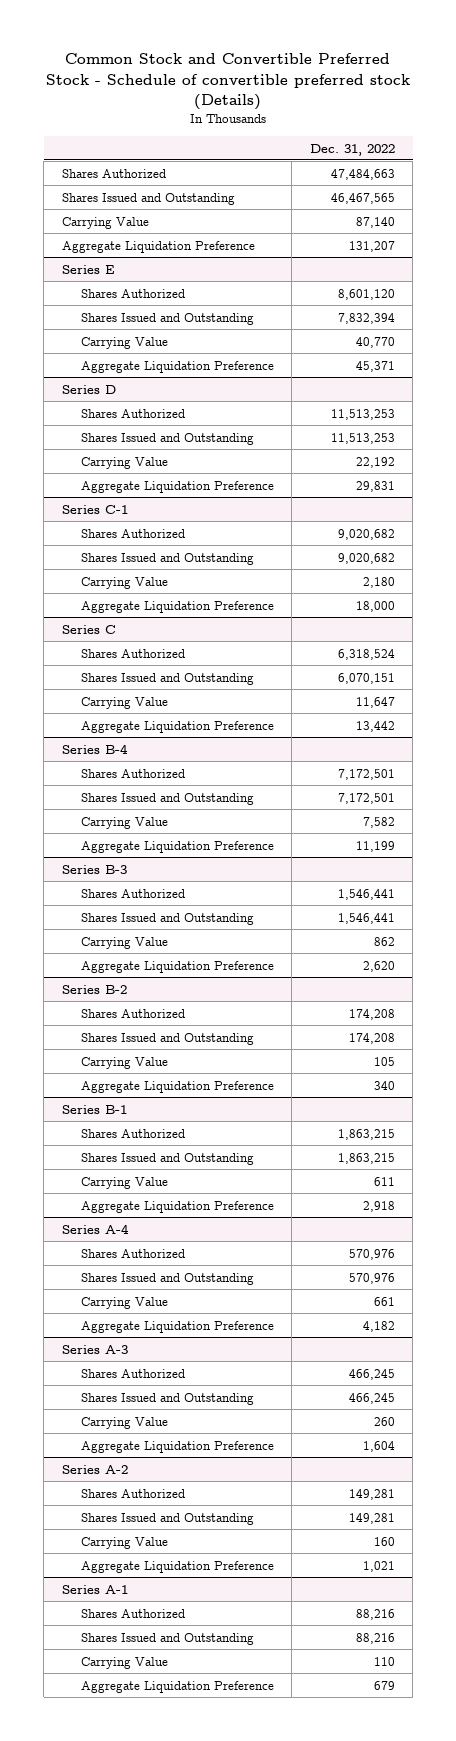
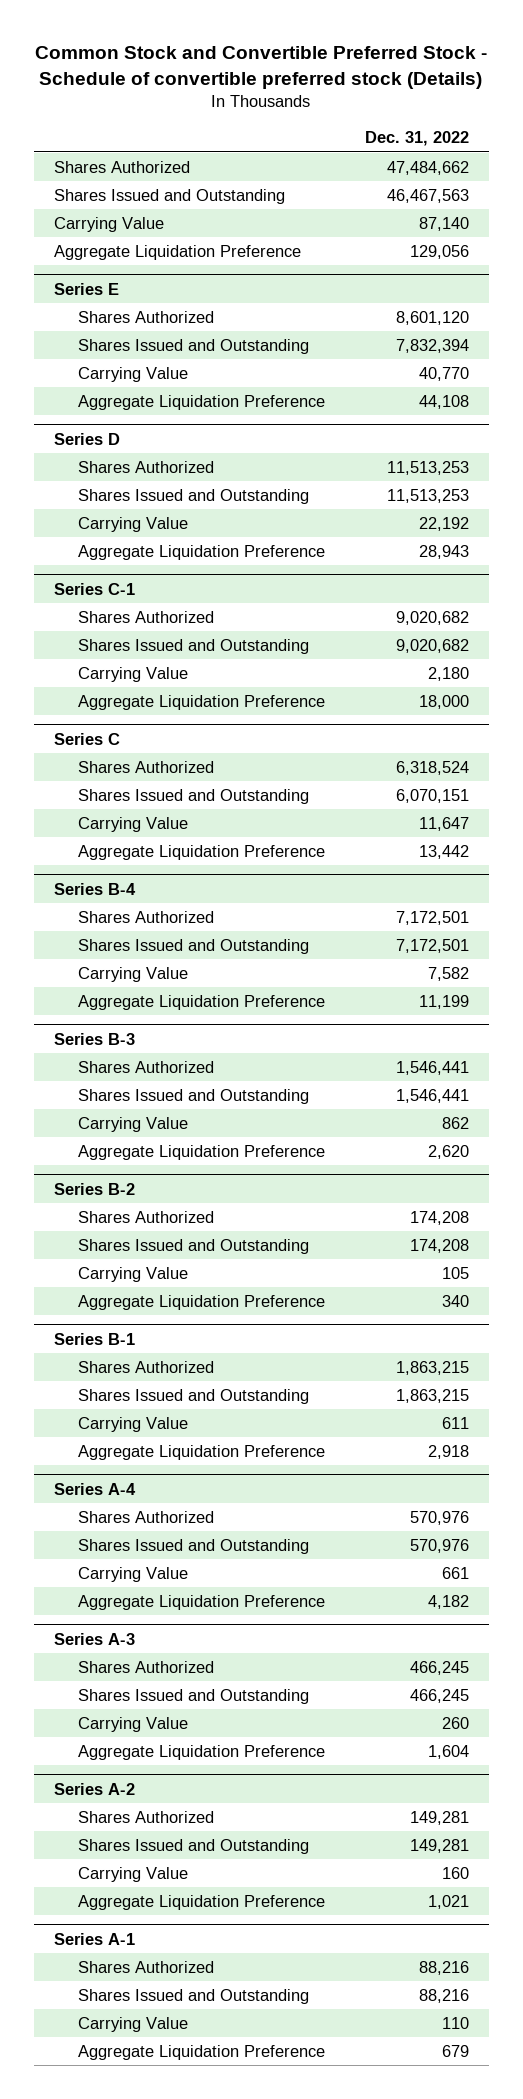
- Shares Authorized | 47,484,663
- Shares Issued and Outstanding | 46,467,565
+ Shares Authorized | 47,484,662
+ Shares Issued and Outstanding | 46,467,563
- Aggregate Liquidation Preference | 131,207
+ Aggregate Liquidation Preference | 129,056
@ Series E
- Aggregate Liquidation Preference | 45,371
+ Aggregate Liquidation Preference | 44,108
@ Series D
- Aggregate Liquidation Preference | 29,831
+ Aggregate Liquidation Preference | 28,943

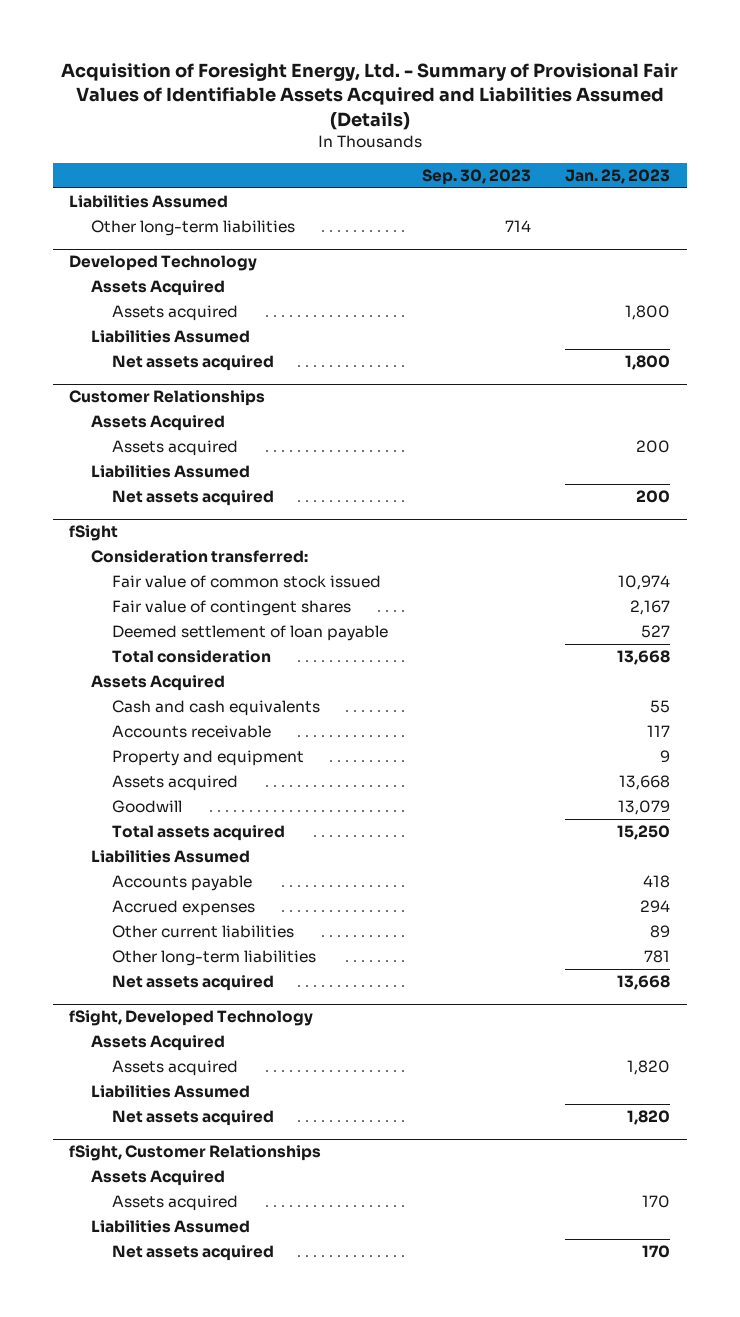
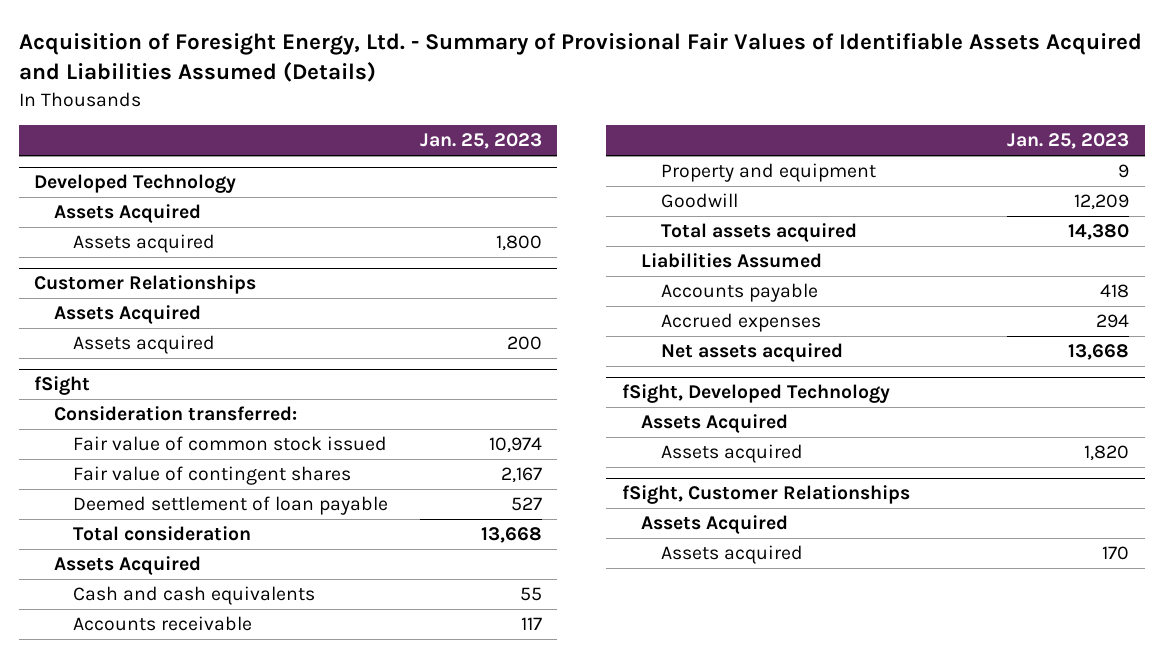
- | Sep. 30, 2023 | Jan. 25, 2023
+ | Jan. 25, 2023
- Liabilities Assumed
- Other long-term liabilities | 714 |
@ Developed Technology
- Liabilities Assumed
- Net assets acquired | | 1,800
@ Customer Relationships
- Liabilities Assumed
- Net assets acquired | | 200
@ fSight
- Assets acquired | | 13,668
- Goodwill | | 13,079
- Total assets acquired | | 15,250
+ Goodwill | 12,209
+ Total assets acquired | 14,380
- Other current liabilities | | 89
- Other long-term liabilities | | 781
@ fSight, Developed Technology
- Liabilities Assumed
- Net assets acquired | | 1,820
@ fSight, Customer Relationships
- Liabilities Assumed
- Net assets acquired | | 170

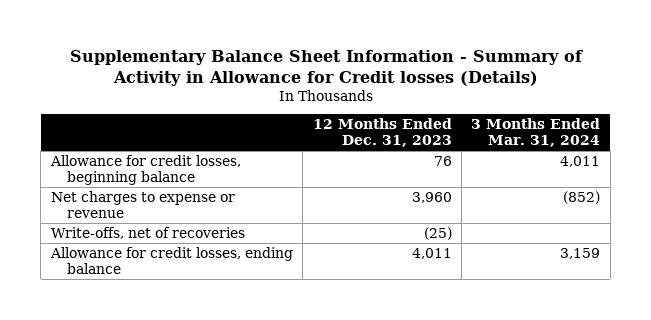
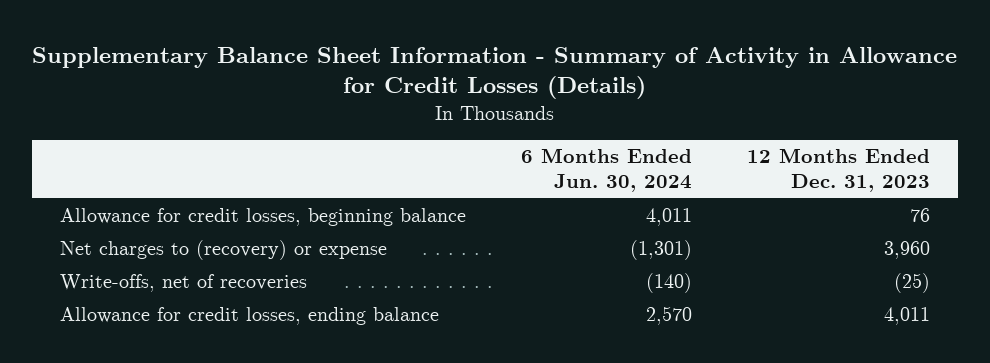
- Supplementary Balance Sheet Information - Summary of Activity in Allowance for Credit losses (Details)
+ Supplementary Balance Sheet Information - Summary of Activity in Allowance for Credit Losses (Details)
- | 12 Months Ended Dec. 31, 2023 | 3 Months Ended Mar. 31, 2024
+ | 6 Months Ended Jun. 30, 2024 | 12 Months Ended Dec. 31, 2023
- Net charges to expense or revenue | 3,960 | (852)
+ Net charges to (recovery) or expense | (1,301) | 3,960

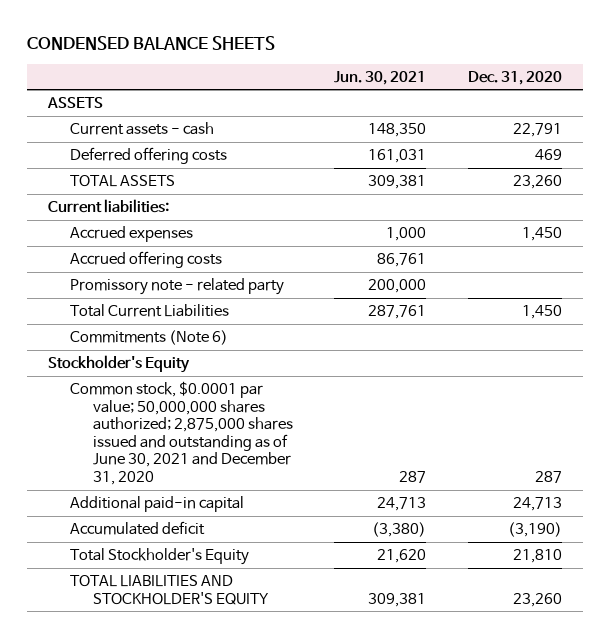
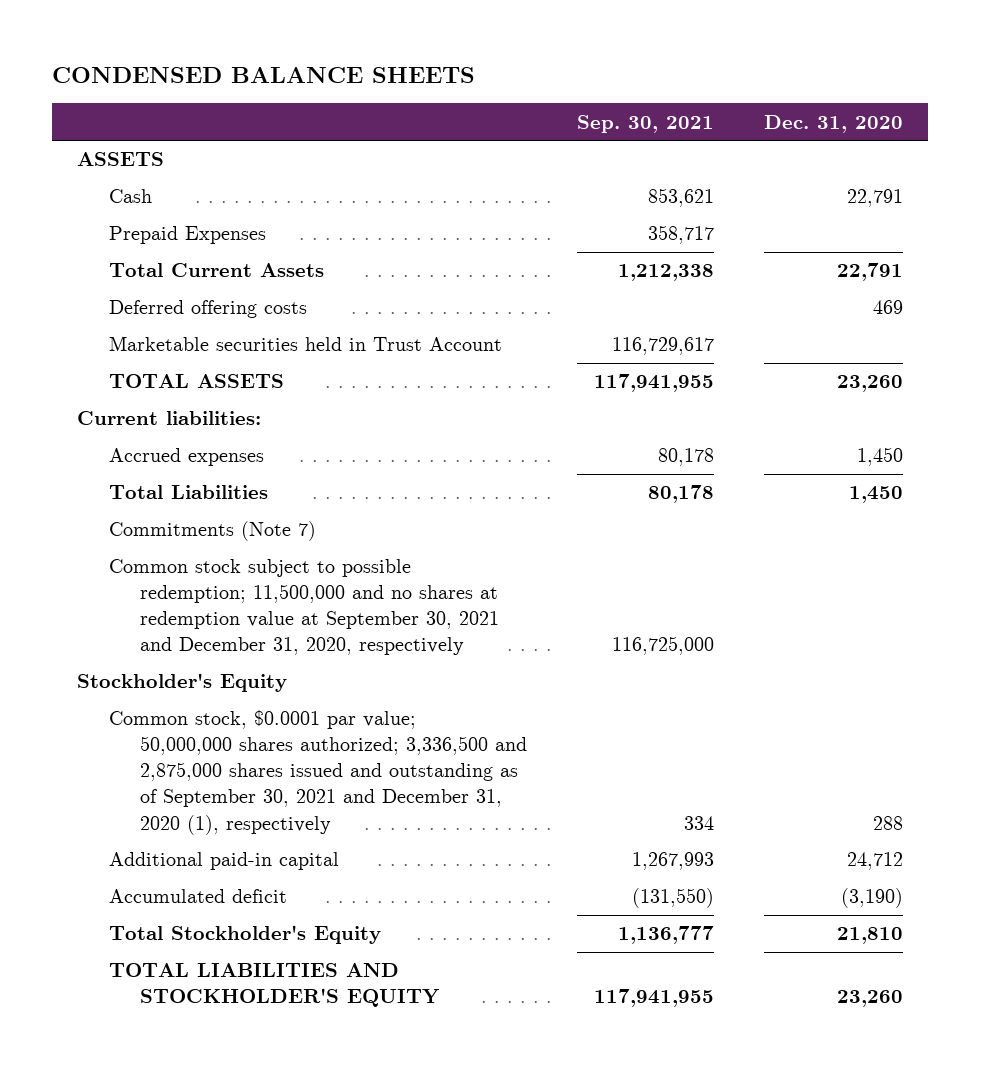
- | Jun. 30, 2021 | Dec. 31, 2020
+ | Sep. 30, 2021 | Dec. 31, 2020
- Current assets - cash | 148,350 | 22,791
+ Cash | 853,621 | 22,791
+ Prepaid Expenses | 358,717 |
+ Total Current Assets | 1,212,338 | 22,791
+ Marketable securities held in Trust Account | 116,729,617 |
- Accrued offering costs | 86,761 |
- Promissory note - related party | 200,000 |
- Total Current Liabilities | 287,761 | 1,450
- Commitments (Note 6)
+ Total Liabilities | 80,178 | 1,450
+ Commitments (Note 7)
+ Common stock subject to possible redemption; 11,500,000 and no shares at redemption value at September 30, 2021 and December 31, 2020, respectively | 116,725,000 |
- Common stock, $0.0001 par value; 50,000,000 shares authorized; 2,875,000 shares issued and outstanding as of June 30, 2021 and December 31, 2020 | 287 | 287
- Additional paid-in capital | 24,713 | 24,713
+ Common stock, $0.0001 par value; 50,000,000 shares authorized; 3,336,500 and 2,875,000 shares issued and outstanding as of September 30, 2021 and December 31, 2020 (1), respectively | 334 | 288
+ Additional paid-in capital | 1,267,993 | 24,712

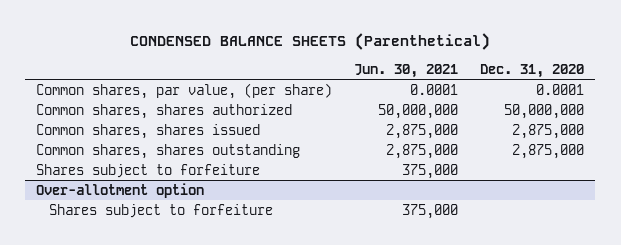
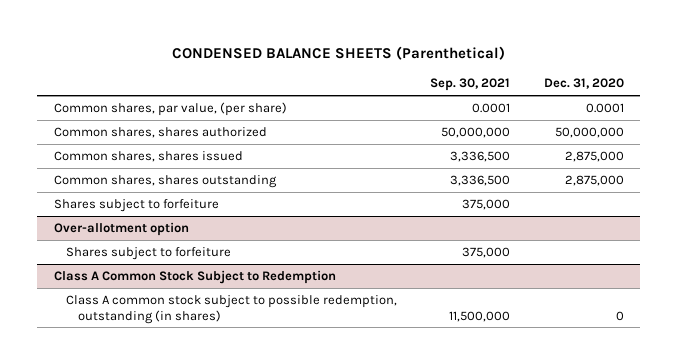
- | Jun. 30, 2021 | Dec. 31, 2020
+ | Sep. 30, 2021 | Dec. 31, 2020
+ Class A Common Stock Subject to Redemption
+ Class A common stock subject to possible redemption, outstanding (in shares) | 11,500,000 | 0

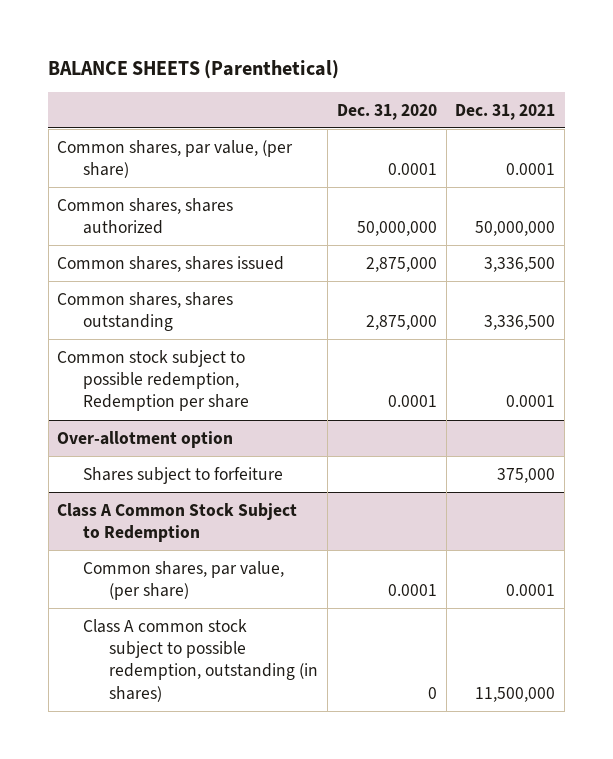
- CONDENSED BALANCE SHEETS (Parenthetical)
+ BALANCE SHEETS (Parenthetical)
- | Sep. 30, 2021 | Dec. 31, 2020
+ | Dec. 31, 2020 | Dec. 31, 2021
- Shares subject to forfeiture | 375,000 |
+ Common stock subject to possible redemption, Redemption per share | 0.0001 | 0.0001
@ Class A Common Stock Subject to Redemption
+ Common shares, par value, (per share) | 0.0001 | 0.0001

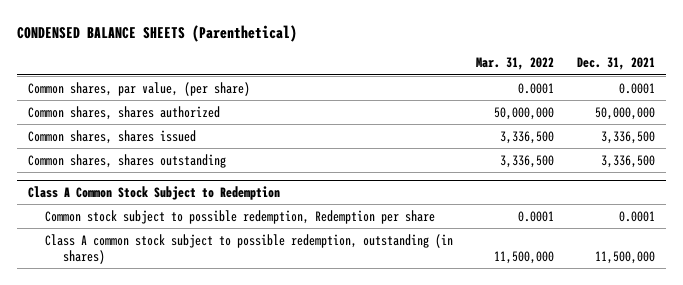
- BALANCE SHEETS (Parenthetical)
+ CONDENSED BALANCE SHEETS (Parenthetical)
- | Dec. 31, 2020 | Dec. 31, 2021
+ | Mar. 31, 2022 | Dec. 31, 2021
- Common stock subject to possible redemption, Redemption per share | 0.0001 | 0.0001
- Over-allotment option
- Shares subject to forfeiture | | 375,000
@ Class A Common Stock Subject to Redemption
- Common shares, par value, (per share) | 0.0001 | 0.0001
+ Common stock subject to possible redemption, Redemption per share | 0.0001 | 0.0001

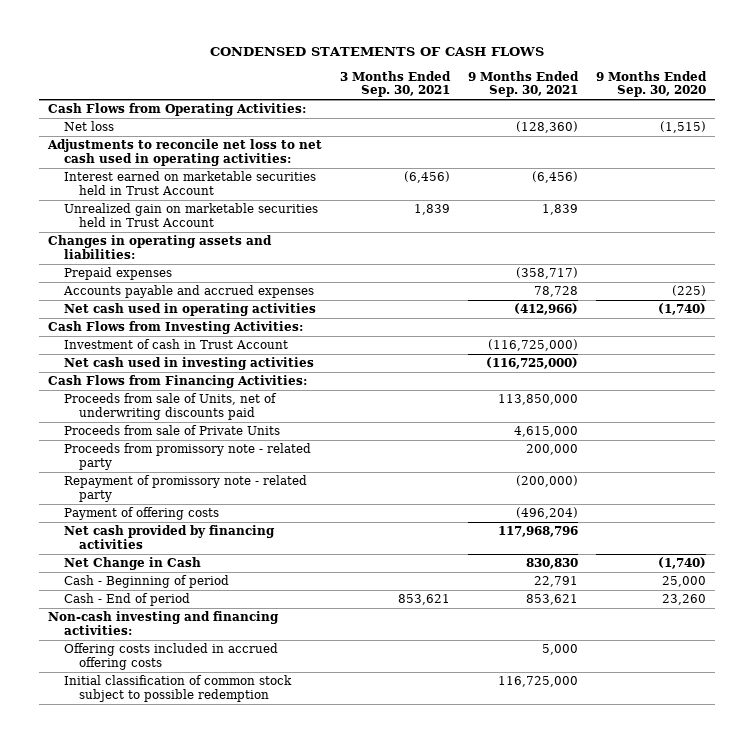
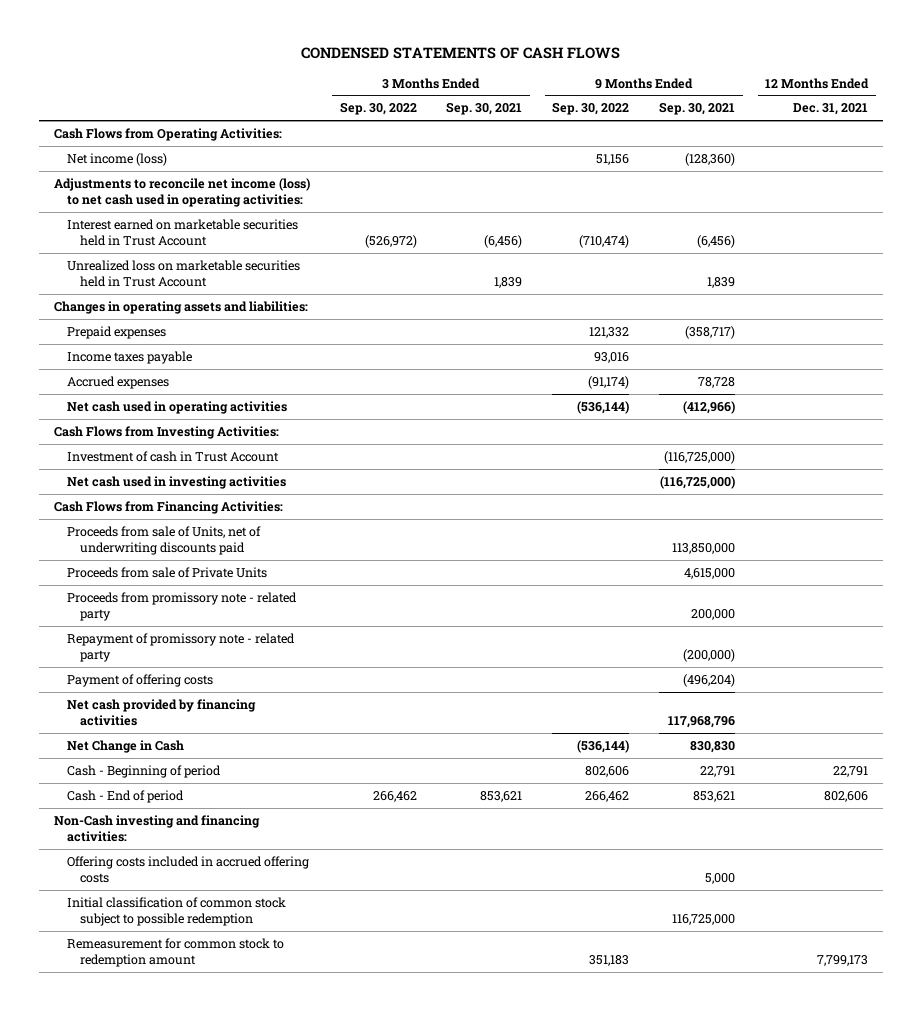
- | 3 Months Ended Sep. 30, 2021 | 9 Months Ended Sep. 30, 2021 | 9 Months Ended Sep. 30, 2020
+ | 3 Months Ended Sep. 30, 2022 | 3 Months Ended Sep. 30, 2021 | 9 Months Ended Sep. 30, 2022 | 9 Months Ended Sep. 30, 2021 | 12 Months Ended Dec. 31, 2021
- Net loss | | (128,360) | (1,515)
- Adjustments to reconcile net loss to net cash used in operating activities:
+ Net income (loss) | | | 51,156 | (128,360) |
+ Adjustments to reconcile net income (loss) to net cash used in operating activities:
- Unrealized gain on marketable securities held in Trust Account | 1,839 | 1,839 |
+ Unrealized loss on marketable securities held in Trust Account | | 1,839 | | 1,839 |
- Accounts payable and accrued expenses | | 78,728 | (225)
+ Income taxes payable | | | 93,016 | |
+ Accrued expenses | | | (91,174) | 78,728 |
- Non-cash investing and financing activities:
+ Non-Cash investing and financing activities:
+ Remeasurement for common stock to redemption amount | | | 351,183 | | 7,799,173

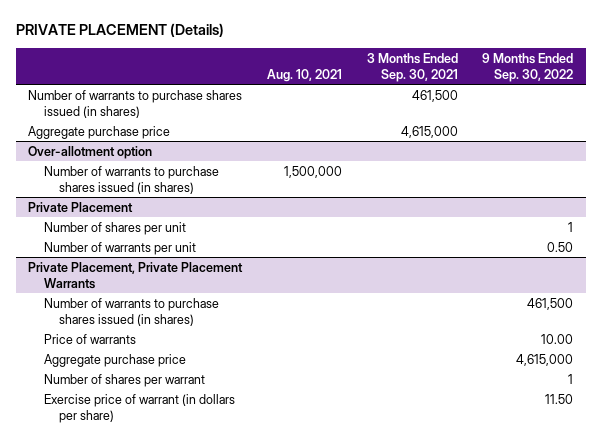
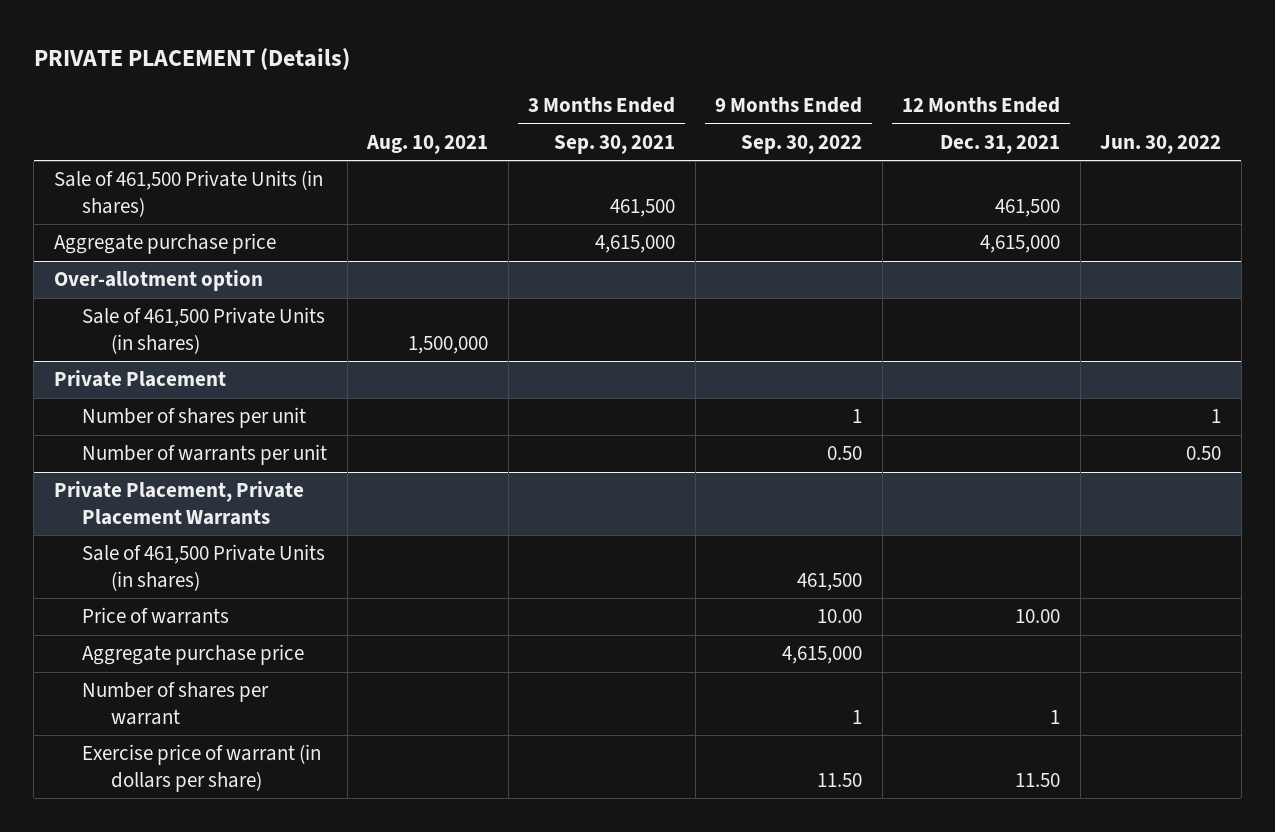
- | Aug. 10, 2021 | 3 Months Ended Sep. 30, 2021 | 9 Months Ended Sep. 30, 2022
+ | Aug. 10, 2021 | 3 Months Ended Sep. 30, 2021 | 9 Months Ended Sep. 30, 2022 | 12 Months Ended Dec. 31, 2021 | Jun. 30, 2022
- Number of warrants to purchase shares issued (in shares) | | 461,500 |
+ Sale of 461,500 Private Units (in shares) | | 461,500 | | 461,500 |
@ Over-allotment option
- Number of warrants to purchase shares issued (in shares) | 1,500,000 | |
+ Sale of 461,500 Private Units (in shares) | 1,500,000 | | | |
@ Private Placement, Private Placement Warrants
- Number of warrants to purchase shares issued (in shares) | | | 461,500
+ Sale of 461,500 Private Units (in shares) | | | 461,500 | |

